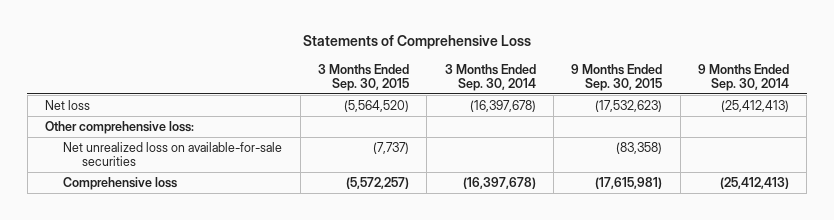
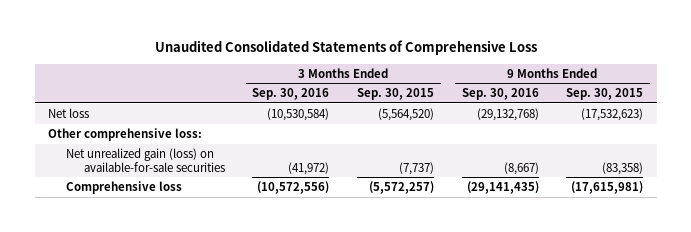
- Statements of Comprehensive Loss
+ Unaudited Consolidated Statements of Comprehensive Loss
- | 3 Months Ended Sep. 30, 2015 | 3 Months Ended Sep. 30, 2014 | 9 Months Ended Sep. 30, 2015 | 9 Months Ended Sep. 30, 2014
+ | 3 Months Ended Sep. 30, 2016 | 3 Months Ended Sep. 30, 2015 | 9 Months Ended Sep. 30, 2016 | 9 Months Ended Sep. 30, 2015
- Net unrealized loss on available-for-sale securities | (7,737) | | (83,358) |
+ Net unrealized gain (loss) on available-for-sale securities | (41,972) | (7,737) | (8,667) | (83,358)

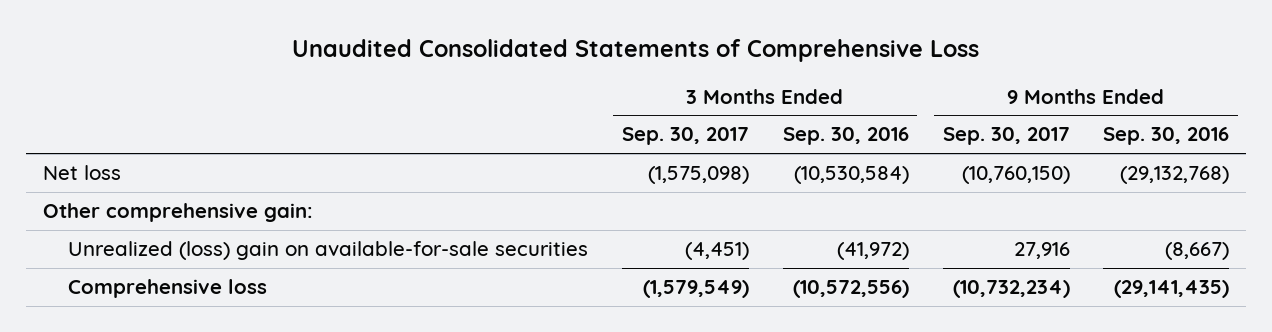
- | 3 Months Ended Sep. 30, 2016 | 3 Months Ended Sep. 30, 2015 | 9 Months Ended Sep. 30, 2016 | 9 Months Ended Sep. 30, 2015
+ | 3 Months Ended Sep. 30, 2017 | 3 Months Ended Sep. 30, 2016 | 9 Months Ended Sep. 30, 2017 | 9 Months Ended Sep. 30, 2016
- Other comprehensive loss:
- Net unrealized gain (loss) on available-for-sale securities | (41,972) | (7,737) | (8,667) | (83,358)
+ Other comprehensive gain:
+ Unrealized (loss) gain on available-for-sale securities | (4,451) | (41,972) | 27,916 | (8,667)

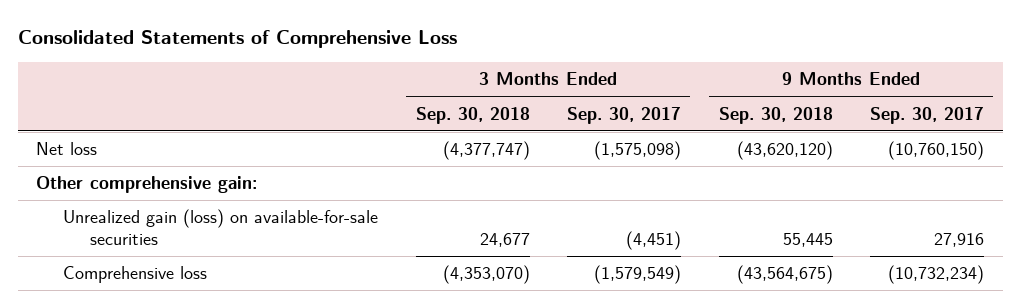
- Unaudited Consolidated Statements of Comprehensive Loss
+ Consolidated Statements of Comprehensive Loss
- | 3 Months Ended Sep. 30, 2017 | 3 Months Ended Sep. 30, 2016 | 9 Months Ended Sep. 30, 2017 | 9 Months Ended Sep. 30, 2016
+ | 3 Months Ended Sep. 30, 2018 | 3 Months Ended Sep. 30, 2017 | 9 Months Ended Sep. 30, 2018 | 9 Months Ended Sep. 30, 2017
- Unrealized (loss) gain on available-for-sale securities | (4,451) | (41,972) | 27,916 | (8,667)
+ Unrealized gain (loss) on available-for-sale securities | 24,677 | (4,451) | 55,445 | 27,916

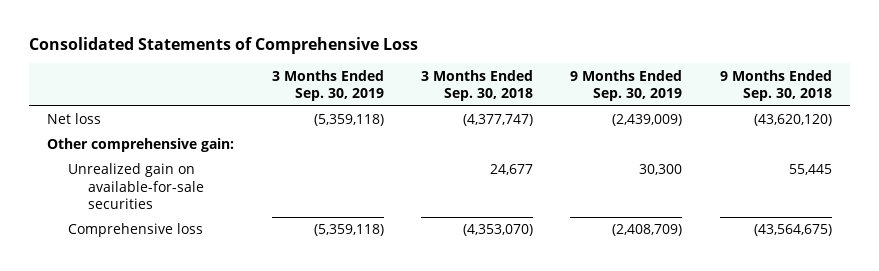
- | 3 Months Ended Sep. 30, 2018 | 3 Months Ended Sep. 30, 2017 | 9 Months Ended Sep. 30, 2018 | 9 Months Ended Sep. 30, 2017
+ | 3 Months Ended Sep. 30, 2019 | 3 Months Ended Sep. 30, 2018 | 9 Months Ended Sep. 30, 2019 | 9 Months Ended Sep. 30, 2018
- Unrealized gain (loss) on available-for-sale securities | 24,677 | (4,451) | 55,445 | 27,916
+ Unrealized gain on available-for-sale securities | | 24,677 | 30,300 | 55,445

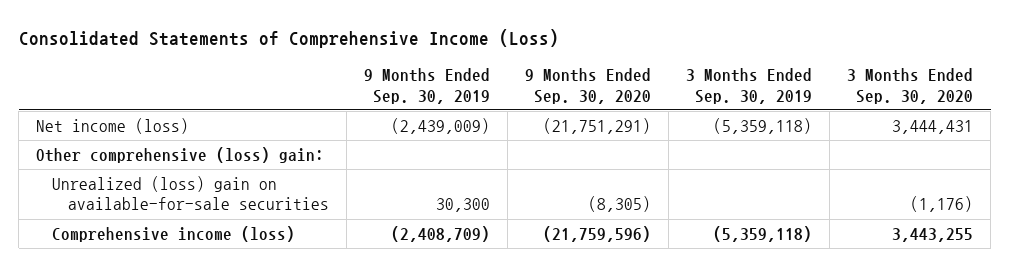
- Consolidated Statements of Comprehensive Loss
+ Consolidated Statements of Comprehensive Income (Loss)
- | 3 Months Ended Sep. 30, 2019 | 3 Months Ended Sep. 30, 2018 | 9 Months Ended Sep. 30, 2019 | 9 Months Ended Sep. 30, 2018
+ | 9 Months Ended Sep. 30, 2019 | 9 Months Ended Sep. 30, 2020 | 3 Months Ended Sep. 30, 2019 | 3 Months Ended Sep. 30, 2020
- Net loss | (5,359,118) | (4,377,747) | (2,439,009) | (43,620,120)
- Other comprehensive gain:
- Unrealized gain on available-for-sale securities | | 24,677 | 30,300 | 55,445
- Comprehensive loss | (5,359,118) | (4,353,070) | (2,408,709) | (43,564,675)
+ Net income (loss) | (2,439,009) | (21,751,291) | (5,359,118) | 3,444,431
+ Other comprehensive (loss) gain:
+ Unrealized (loss) gain on available-for-sale securities | 30,300 | (8,305) | | (1,176)
+ Comprehensive income (loss) | (2,408,709) | (21,759,596) | (5,359,118) | 3,443,255

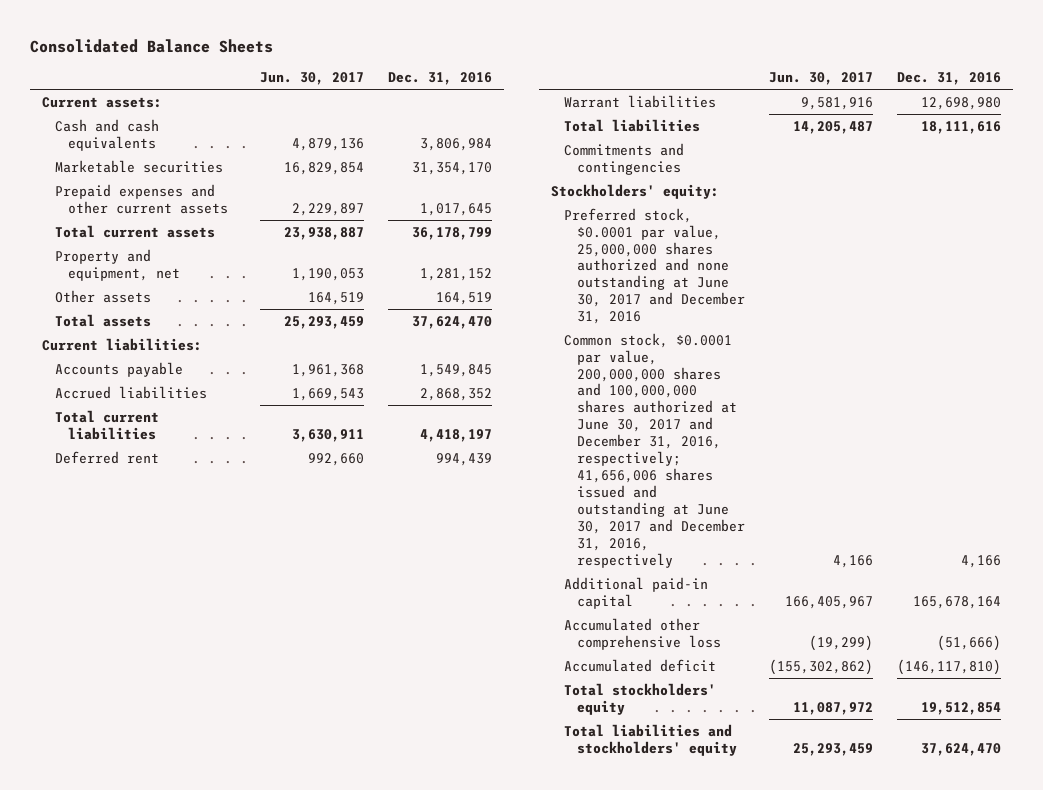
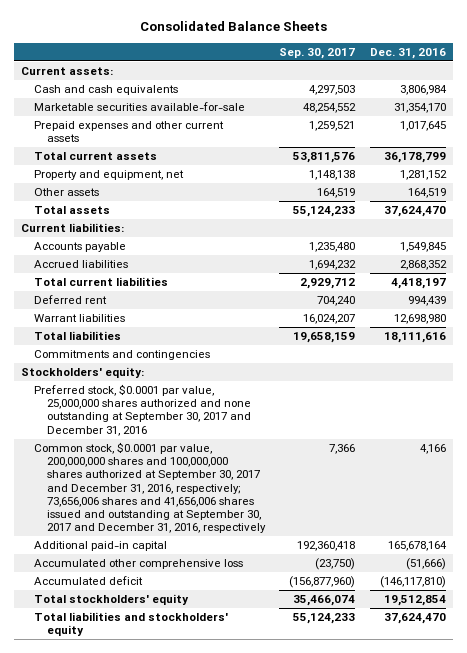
- | Jun. 30, 2017 | Dec. 31, 2016
+ | Sep. 30, 2017 | Dec. 31, 2016
- Marketable securities | 16,829,854 | 31,354,170
+ Marketable securities available-for-sale | 48,254,552 | 31,354,170
- Preferred stock, $0.0001 par value, 25,000,000 shares authorized and none outstanding at June 30, 2017 and December 31, 2016
- Common stock, $0.0001 par value, 200,000,000 shares and 100,000,000 shares authorized at June 30, 2017 and December 31, 2016, respectively; 41,656,006 shares issued and outstanding at June 30, 2017 and December 31, 2016, respectively | 4,166 | 4,166
+ Preferred stock, $0.0001 par value, 25,000,000 shares authorized and none outstanding at September 30, 2017 and December 31, 2016
+ Common stock, $0.0001 par value, 200,000,000 shares and 100,000,000 shares authorized at September 30, 2017 and December 31, 2016, respectively; 73,656,006 shares and 41,656,006 shares issued and outstanding at September 30, 2017 and December 31, 2016, respectively | 7,366 | 4,166

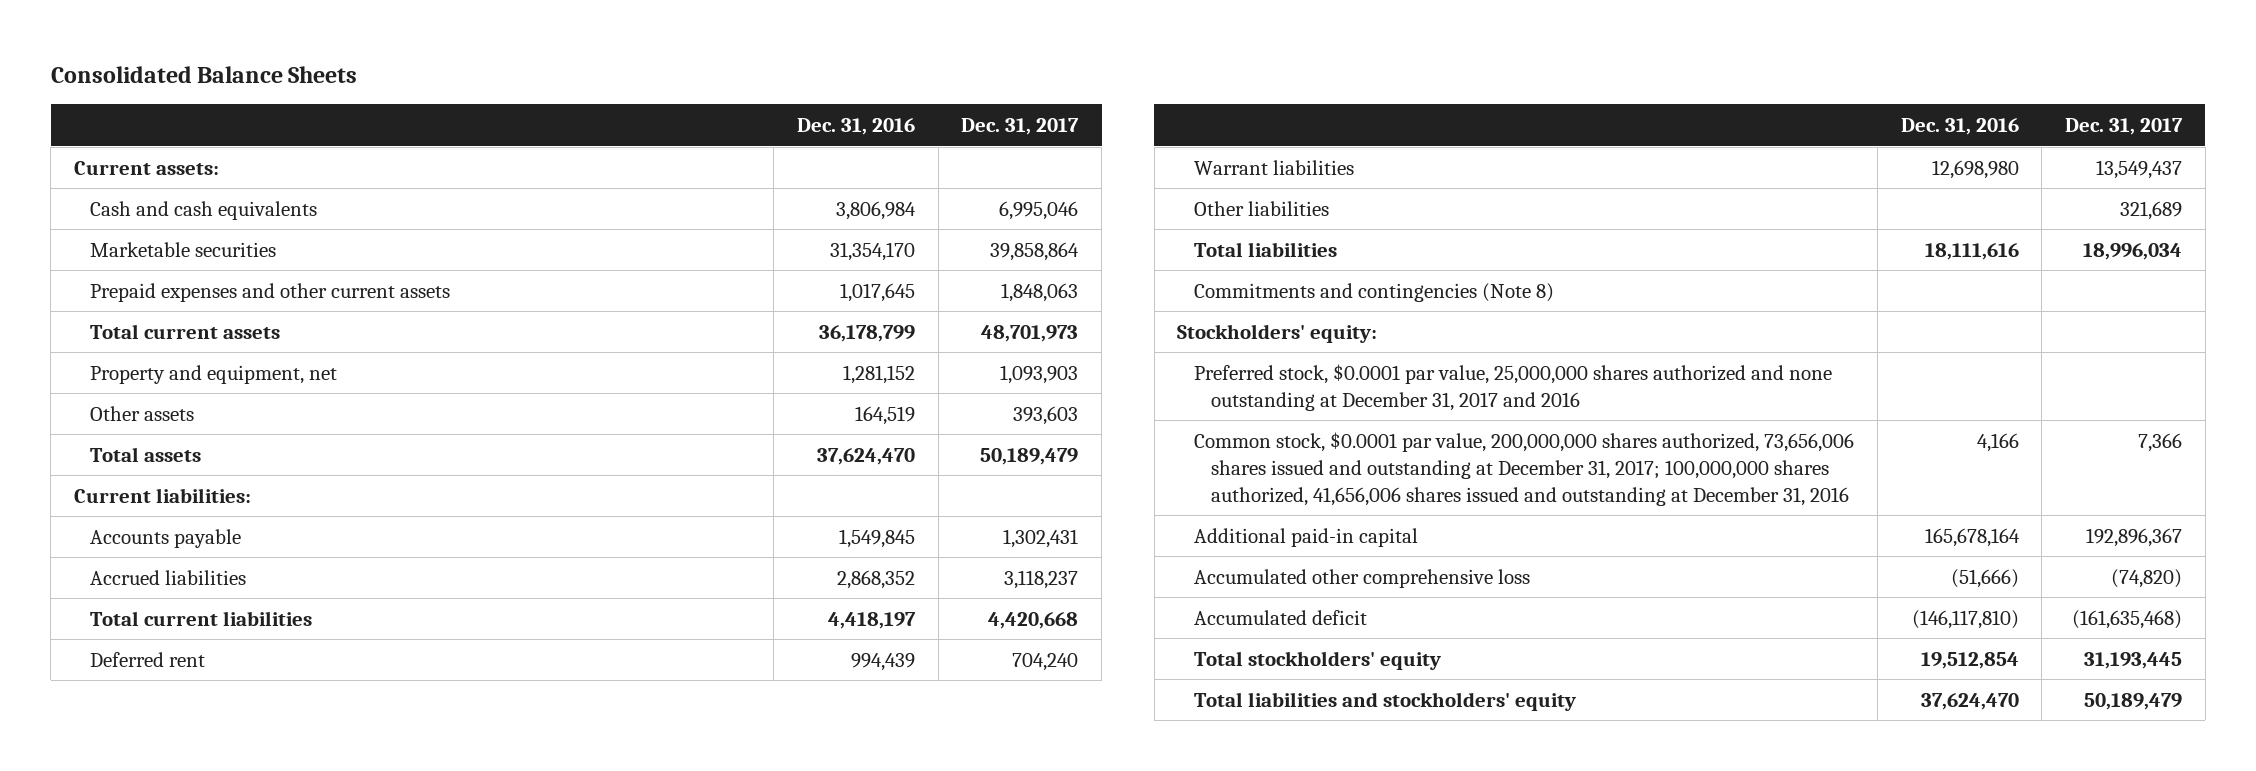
- | Sep. 30, 2017 | Dec. 31, 2016
+ | Dec. 31, 2016 | Dec. 31, 2017
- Marketable securities available-for-sale | 48,254,552 | 31,354,170
+ Marketable securities | 31,354,170 | 39,858,864
+ Other liabilities | | 321,689
- Commitments and contingencies
+ Commitments and contingencies (Note 8)
- Preferred stock, $0.0001 par value, 25,000,000 shares authorized and none outstanding at September 30, 2017 and December 31, 2016
- Common stock, $0.0001 par value, 200,000,000 shares and 100,000,000 shares authorized at September 30, 2017 and December 31, 2016, respectively; 73,656,006 shares and 41,656,006 shares issued and outstanding at September 30, 2017 and December 31, 2016, respectively | 7,366 | 4,166
+ Preferred stock, $0.0001 par value, 25,000,000 shares authorized and none outstanding at December 31, 2017 and 2016
+ Common stock, $0.0001 par value, 200,000,000 shares authorized, 73,656,006 shares issued and outstanding at December 31, 2017; 100,000,000 shares authorized, 41,656,006 shares issued and outstanding at December 31, 2016 | 4,166 | 7,366

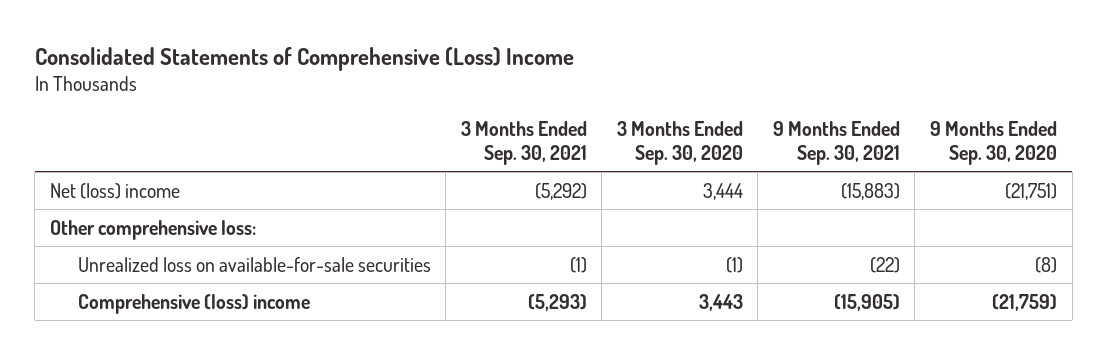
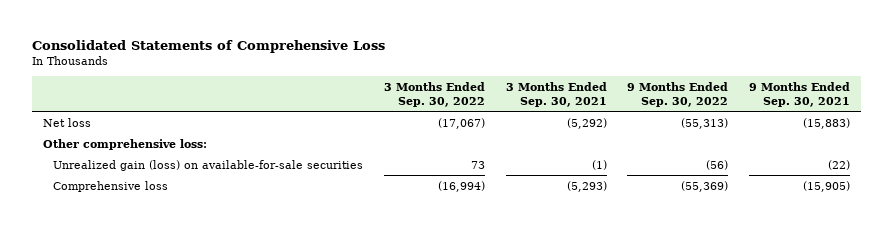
- Consolidated Statements of Comprehensive (Loss) Income
+ Consolidated Statements of Comprehensive Loss
- | 3 Months Ended Sep. 30, 2021 | 3 Months Ended Sep. 30, 2020 | 9 Months Ended Sep. 30, 2021 | 9 Months Ended Sep. 30, 2020
+ | 3 Months Ended Sep. 30, 2022 | 3 Months Ended Sep. 30, 2021 | 9 Months Ended Sep. 30, 2022 | 9 Months Ended Sep. 30, 2021
- Net (loss) income | (5,292) | 3,444 | (15,883) | (21,751)
+ Net loss | (17,067) | (5,292) | (55,313) | (15,883)
- Unrealized loss on available-for-sale securities | (1) | (1) | (22) | (8)
- Comprehensive (loss) income | (5,293) | 3,443 | (15,905) | (21,759)
+ Unrealized gain (loss) on available-for-sale securities | 73 | (1) | (56) | (22)
+ Comprehensive loss | (16,994) | (5,293) | (55,369) | (15,905)

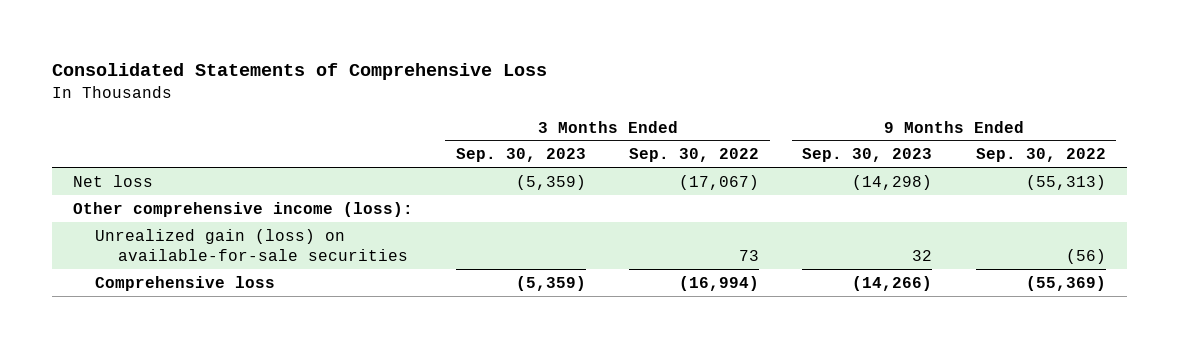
- | 3 Months Ended Sep. 30, 2022 | 3 Months Ended Sep. 30, 2021 | 9 Months Ended Sep. 30, 2022 | 9 Months Ended Sep. 30, 2021
+ | 3 Months Ended Sep. 30, 2023 | 3 Months Ended Sep. 30, 2022 | 9 Months Ended Sep. 30, 2023 | 9 Months Ended Sep. 30, 2022
- Other comprehensive loss:
+ Other comprehensive income (loss):

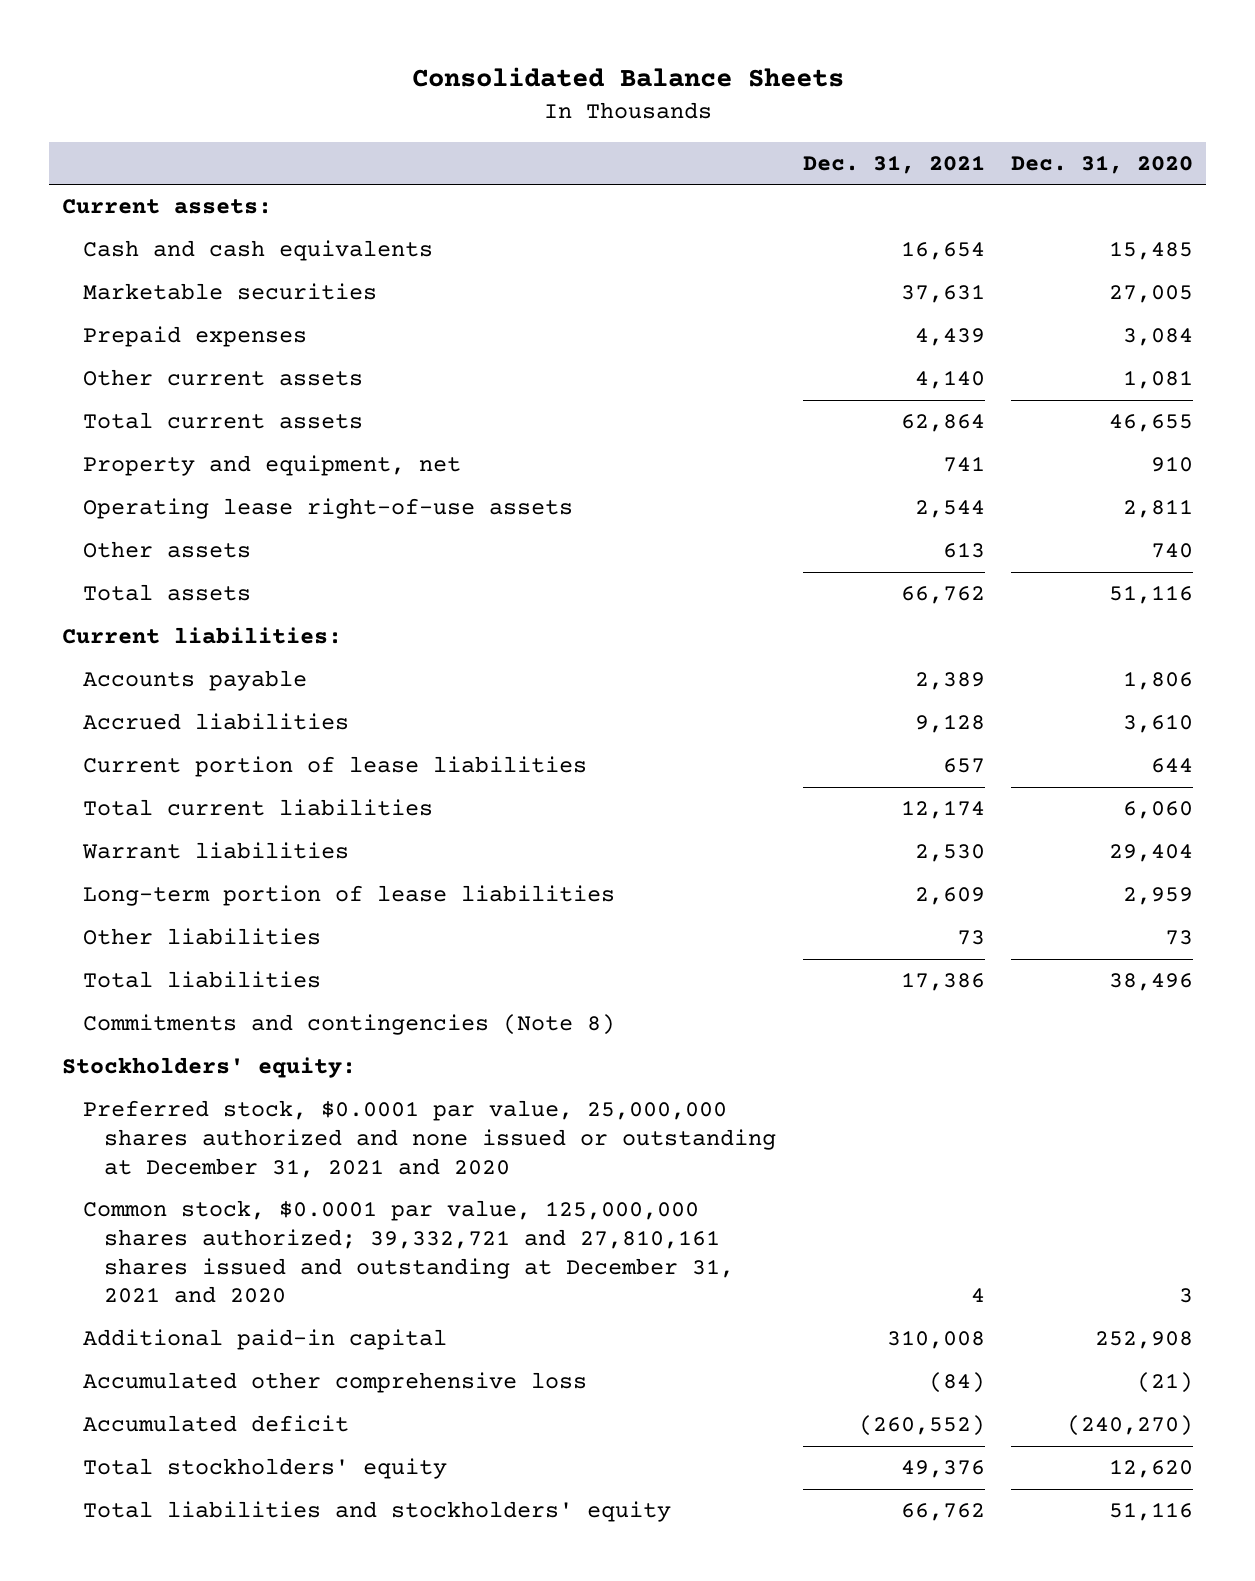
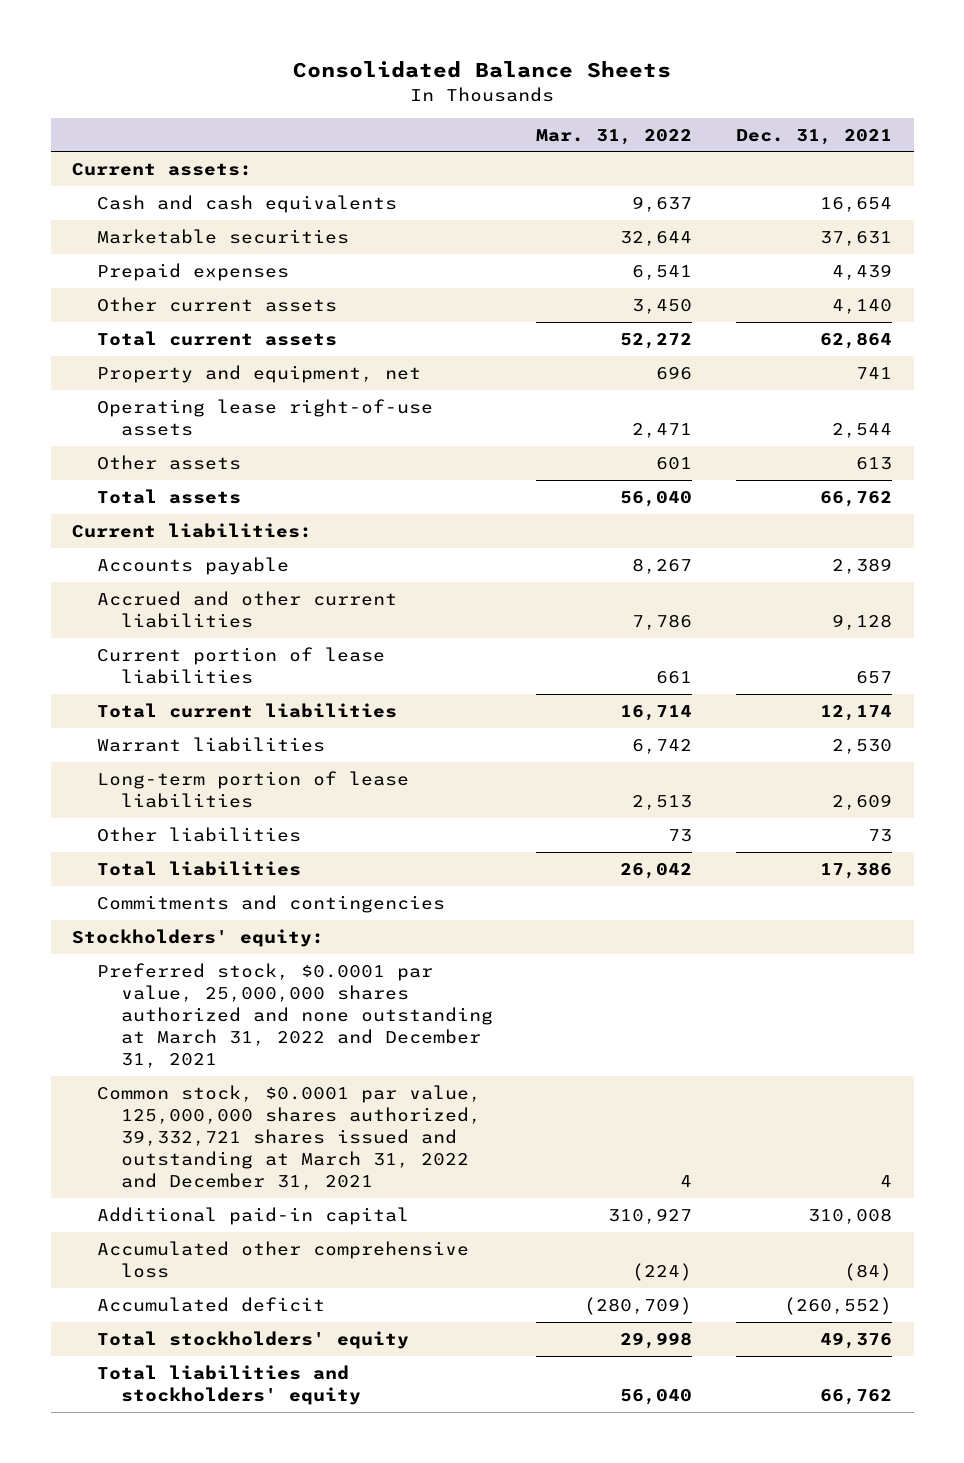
- | Dec. 31, 2021 | Dec. 31, 2020
+ | Mar. 31, 2022 | Dec. 31, 2021
- Accrued liabilities | 9,128 | 3,610
+ Accrued and other current liabilities | 7,786 | 9,128
- Commitments and contingencies (Note 8)
+ Commitments and contingencies
- Preferred stock, $0.0001 par value, 25,000,000 shares authorized and none issued or outstanding at December 31, 2021 and 2020
- Common stock, $0.0001 par value, 125,000,000 shares authorized; 39,332,721 and 27,810,161 shares issued and outstanding at December 31, 2021 and 2020 | 4 | 3
+ Preferred stock, $0.0001 par value, 25,000,000 shares authorized and none outstanding at March 31, 2022 and December 31, 2021
+ Common stock, $0.0001 par value, 125,000,000 shares authorized, 39,332,721 shares issued and outstanding at March 31, 2022 and December 31, 2021 | 4 | 4

